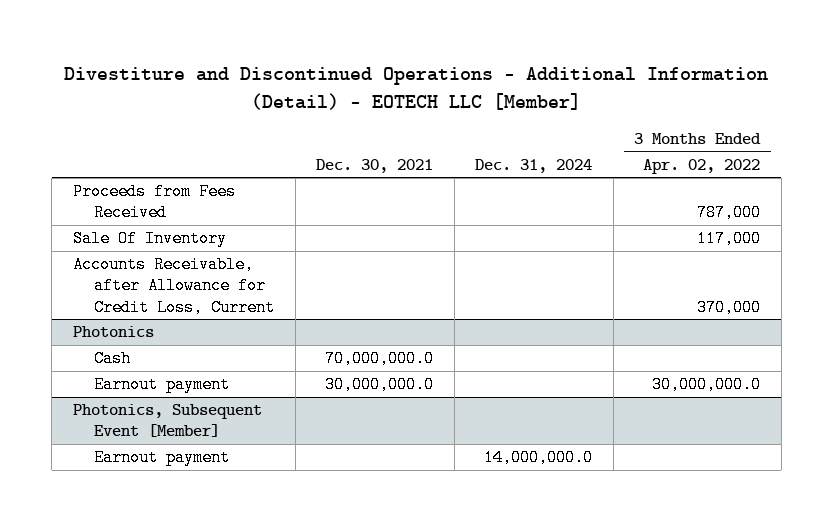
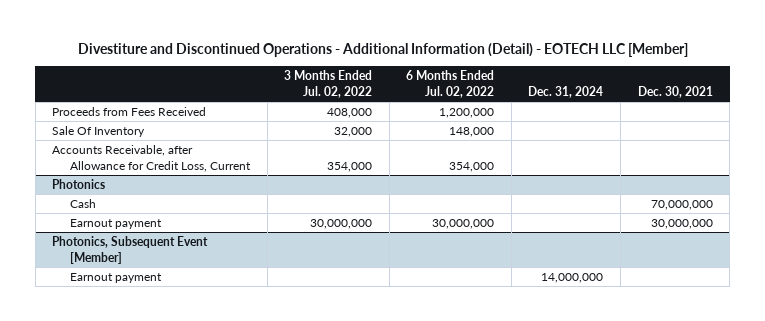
- | Dec. 30, 2021 | Dec. 31, 2024 | 3 Months Ended Apr. 02, 2022
+ | 3 Months Ended Jul. 02, 2022 | 6 Months Ended Jul. 02, 2022 | Dec. 31, 2024 | Dec. 30, 2021
@ Photonics
- Cash | 70,000,000.0 | |
- Earnout payment | 30,000,000.0 | | 30,000,000.0
+ Cash | | | | 70,000,000
+ Earnout payment | 30,000,000 | 30,000,000 | | 30,000,000
@ Photonics, Subsequent Event [Member]
- Earnout payment | | 14,000,000.0 |
+ Earnout payment | | | 14,000,000 |

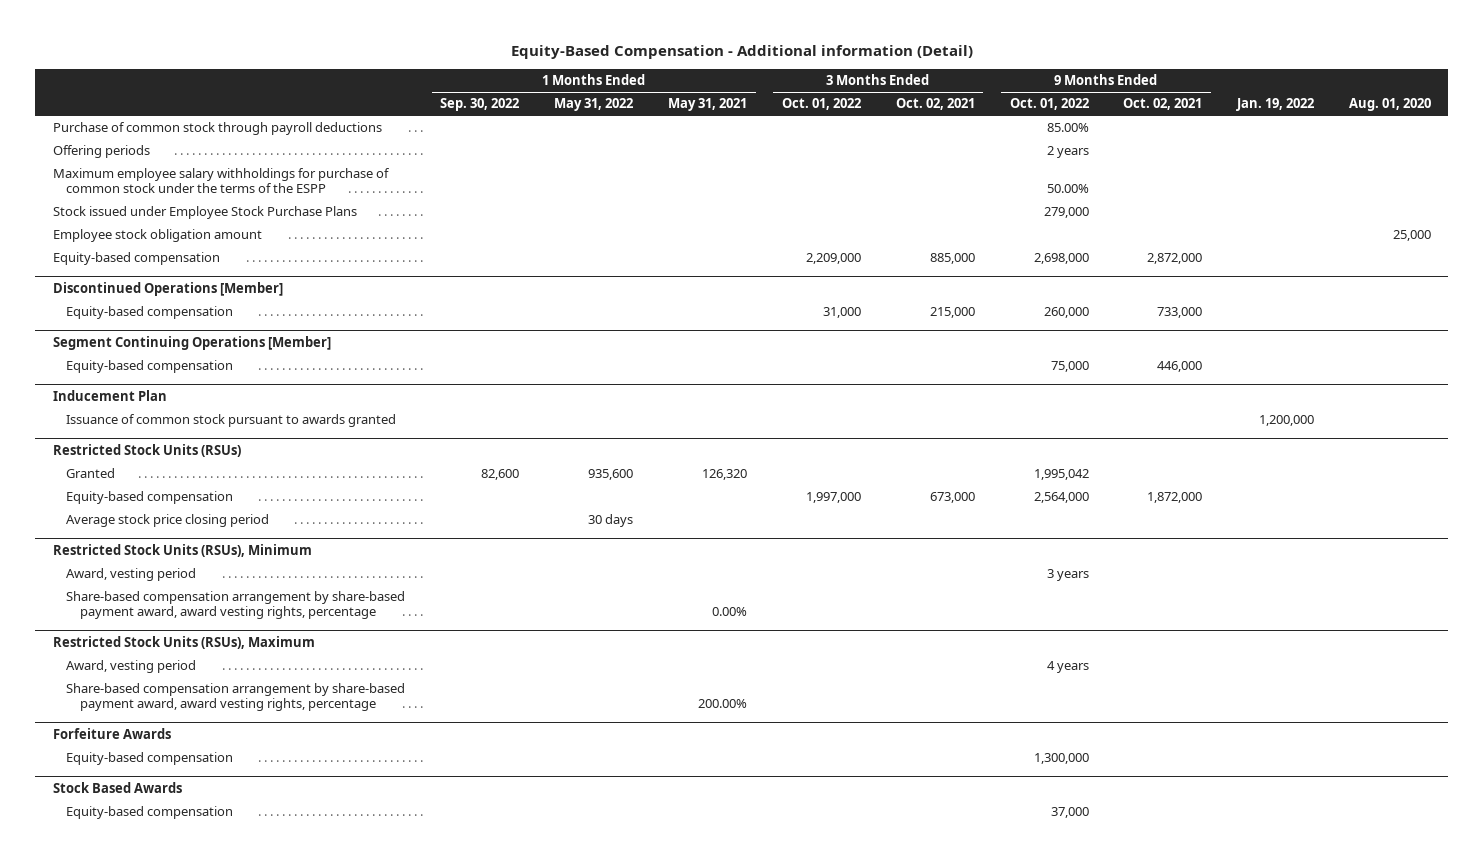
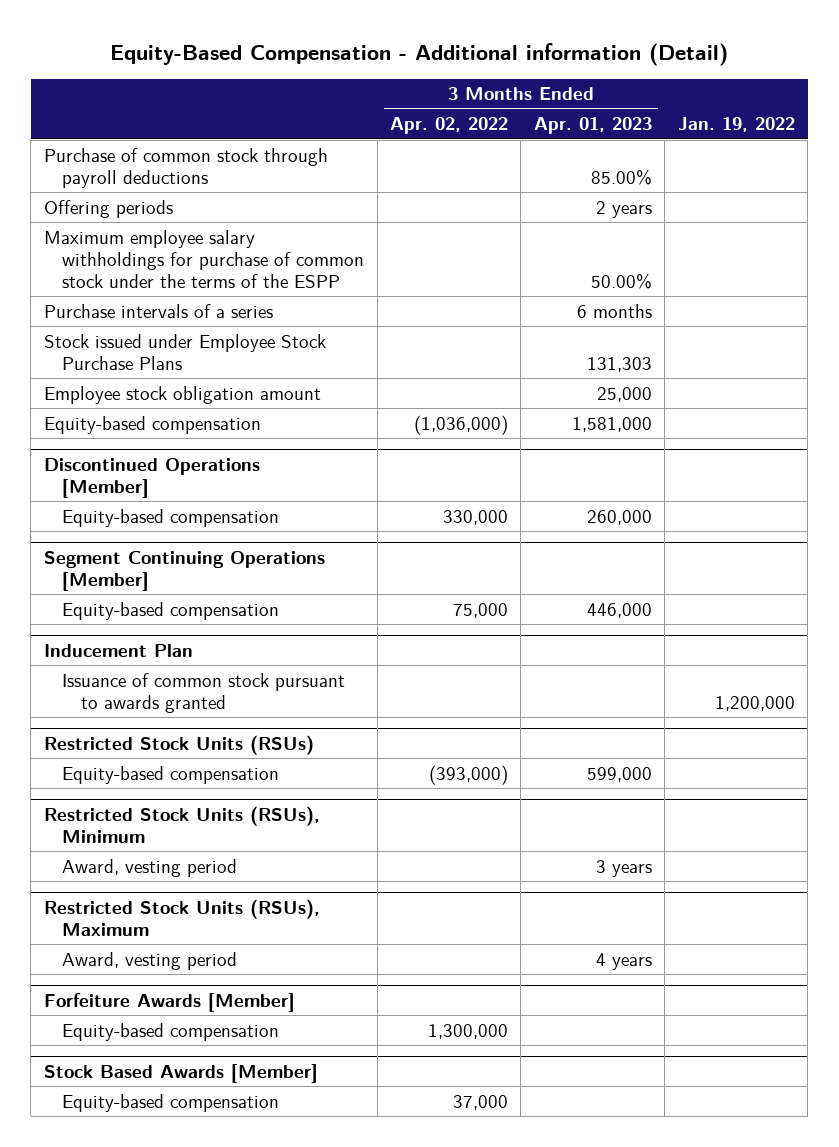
- | 1 Months Ended Sep. 30, 2022 | 1 Months Ended May 31, 2022 | 1 Months Ended May 31, 2021 | 3 Months Ended Oct. 01, 2022 | 3 Months Ended Oct. 02, 2021 | 9 Months Ended Oct. 01, 2022 | 9 Months Ended Oct. 02, 2021 | Jan. 19, 2022 | Aug. 01, 2020
+ | 3 Months Ended Apr. 02, 2022 | 3 Months Ended Apr. 01, 2023 | Jan. 19, 2022
+ Purchase intervals of a series | | 6 months |
@ Restricted Stock Units (RSUs)
- Granted | 82,600 | 935,600 | 126,320 | | | 1,995,042 | | |
- Average stock price closing period | | 30 days | | | | | | |
@ Restricted Stock Units (RSUs), Minimum
- Share-based compensation arrangement by share-based payment award, award vesting rights, percentage | | | 0.00% | | | | | |
@ Restricted Stock Units (RSUs), Maximum
- Share-based compensation arrangement by share-based payment award, award vesting rights, percentage | | | 200.00% | | | | | |
- Forfeiture Awards
+ Forfeiture Awards [Member]
- Stock Based Awards
+ Stock Based Awards [Member]

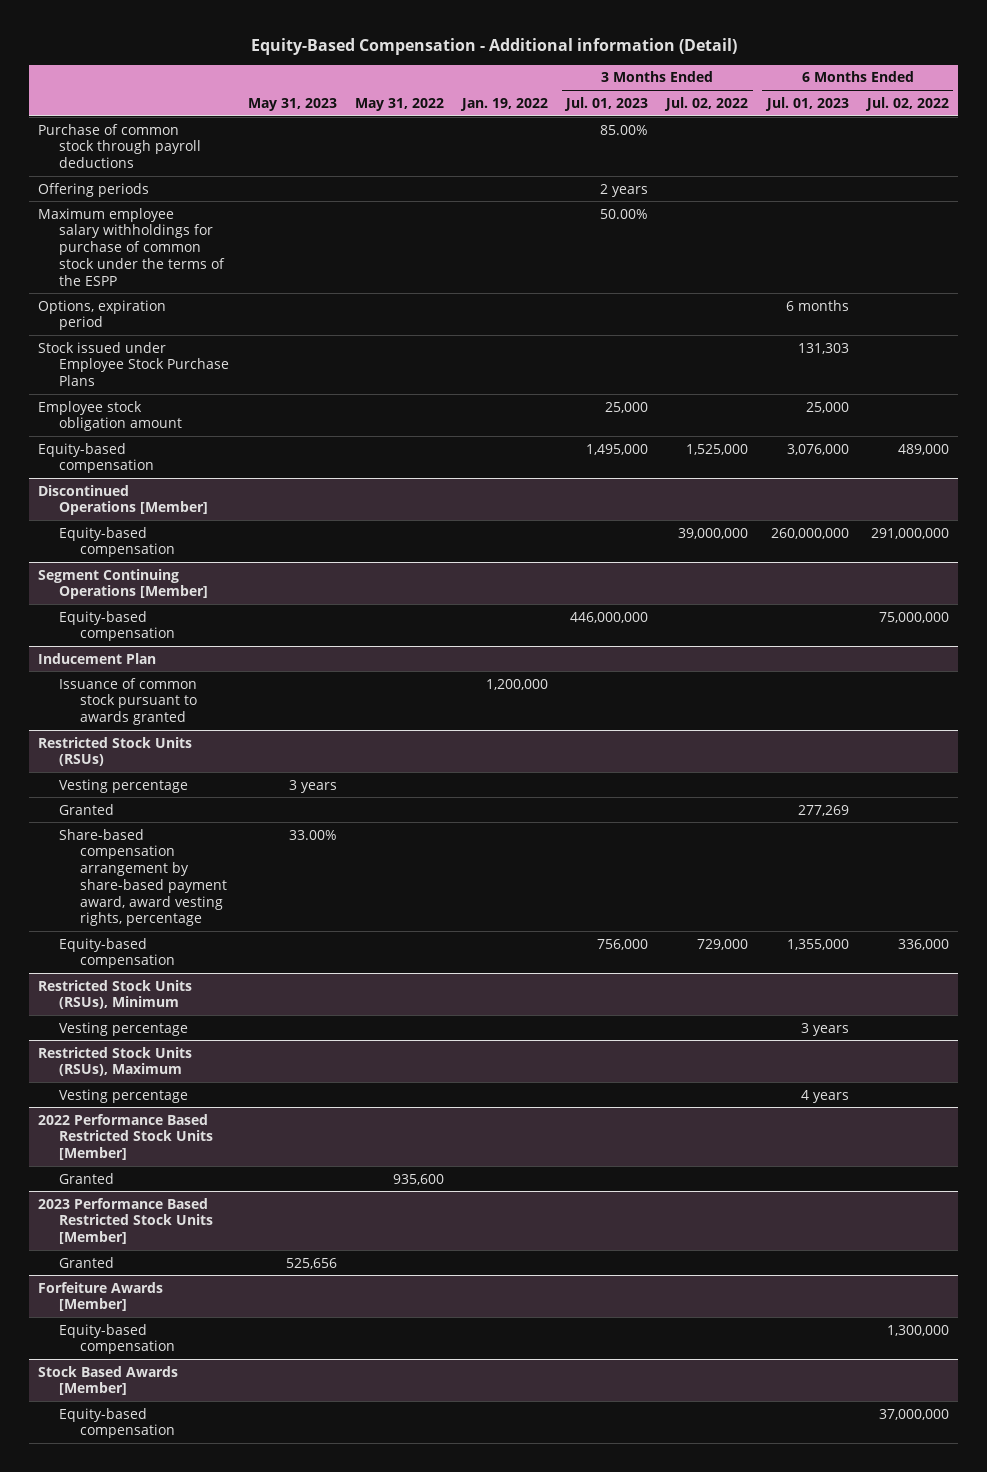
- | 3 Months Ended Apr. 02, 2022 | 3 Months Ended Apr. 01, 2023 | Jan. 19, 2022
+ | May 31, 2023 | May 31, 2022 | Jan. 19, 2022 | 3 Months Ended Jul. 01, 2023 | 3 Months Ended Jul. 02, 2022 | 6 Months Ended Jul. 01, 2023 | 6 Months Ended Jul. 02, 2022
- Purchase intervals of a series | | 6 months |
+ Options, expiration period | | | | | | 6 months |
@ Restricted Stock Units (RSUs)
+ Vesting percentage | 3 years | | | | | |
+ Granted | | | | | | 277,269 |
+ Share-based compensation arrangement by share-based payment award, award vesting rights, percentage | 33.00% | | | | | |
@ Restricted Stock Units (RSUs), Minimum
- Award, vesting period | | 3 years |
+ Vesting percentage | | | | | | 3 years |
@ Restricted Stock Units (RSUs), Maximum
- Award, vesting period | | 4 years |
+ Vesting percentage | | | | | | 4 years |
+ 2022 Performance Based Restricted Stock Units [Member]
+ Granted | | 935,600 | | | | |
+ 2023 Performance Based Restricted Stock Units [Member]
+ Granted | 525,656 | | | | | |

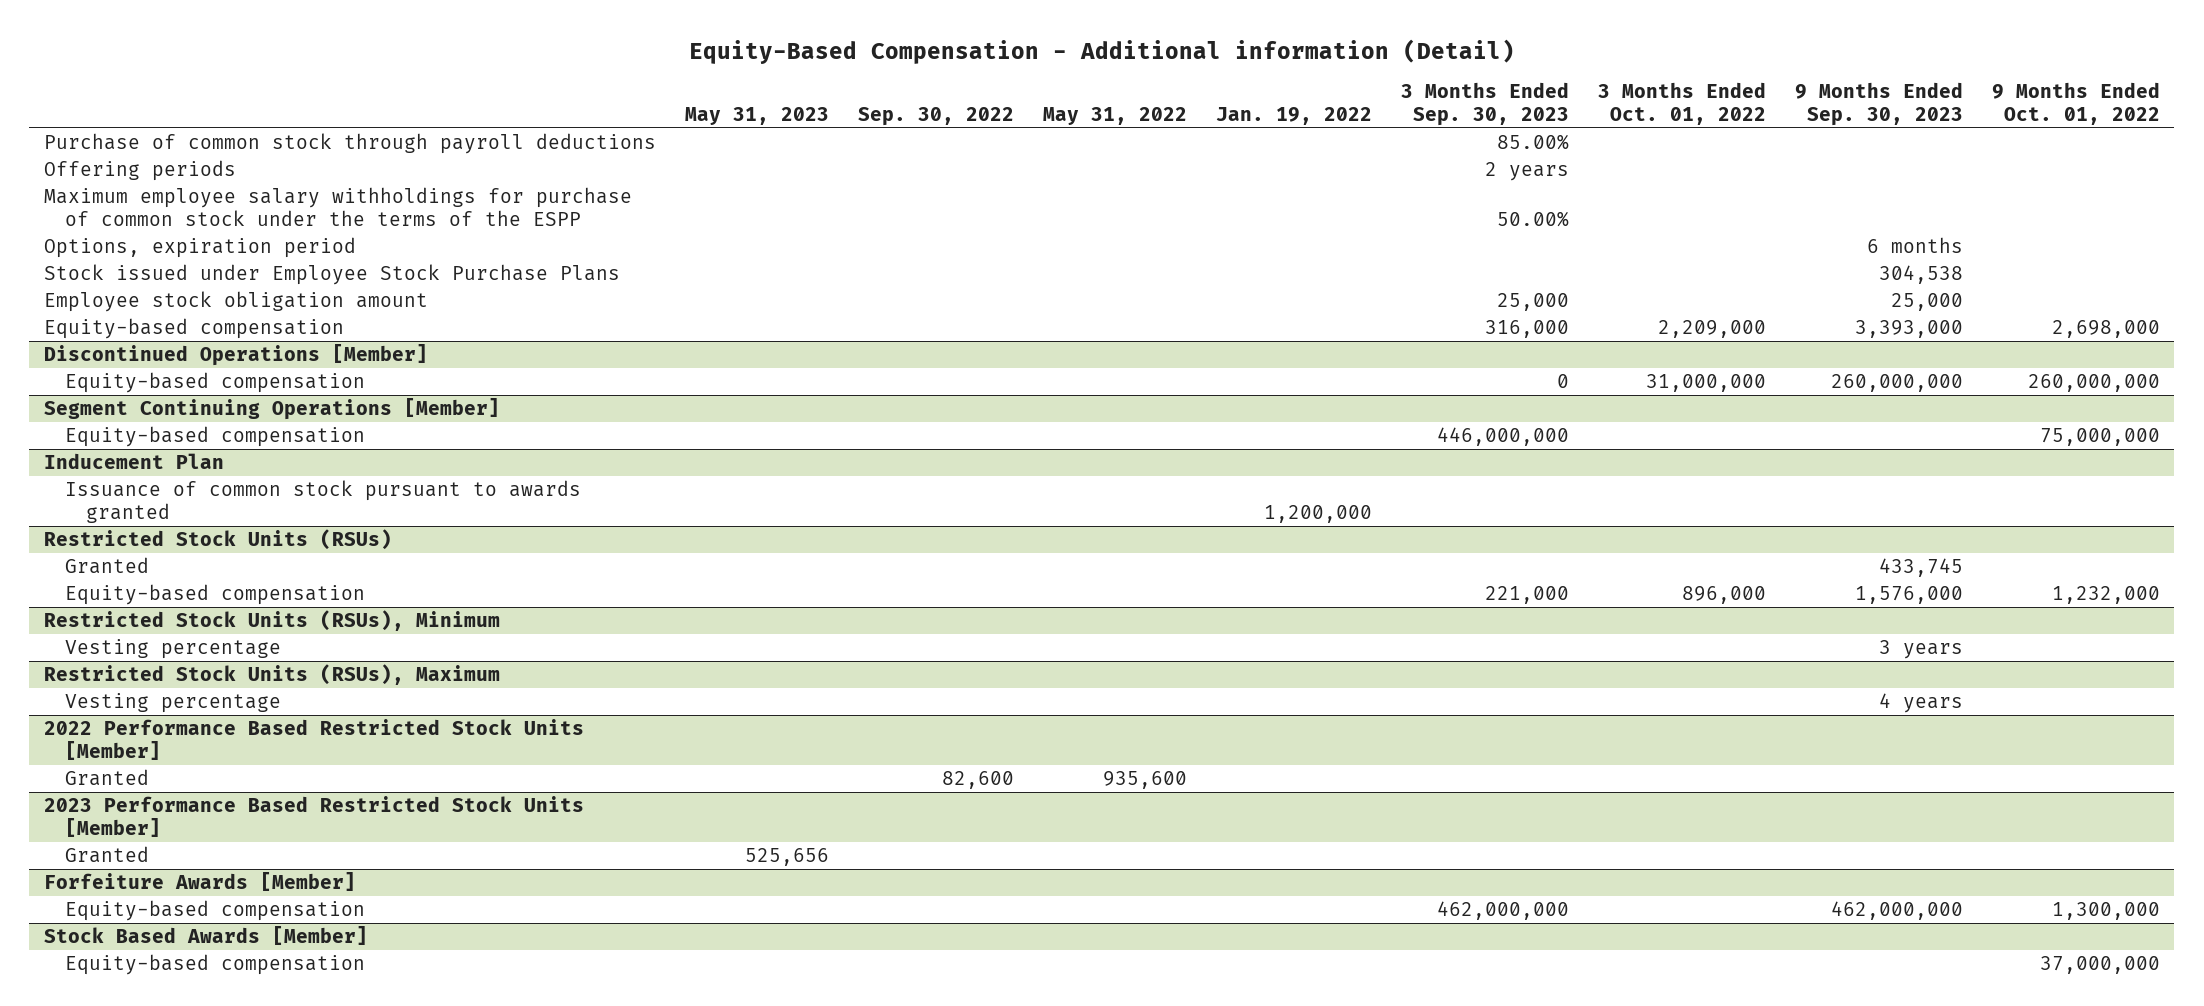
- | May 31, 2023 | May 31, 2022 | Jan. 19, 2022 | 3 Months Ended Jul. 01, 2023 | 3 Months Ended Jul. 02, 2022 | 6 Months Ended Jul. 01, 2023 | 6 Months Ended Jul. 02, 2022
+ | May 31, 2023 | Sep. 30, 2022 | May 31, 2022 | Jan. 19, 2022 | 3 Months Ended Sep. 30, 2023 | 3 Months Ended Oct. 01, 2022 | 9 Months Ended Sep. 30, 2023 | 9 Months Ended Oct. 01, 2022
@ Restricted Stock Units (RSUs)
- Vesting percentage | 3 years | | | | | |
- Share-based compensation arrangement by share-based payment award, award vesting rights, percentage | 33.00% | | | | | |

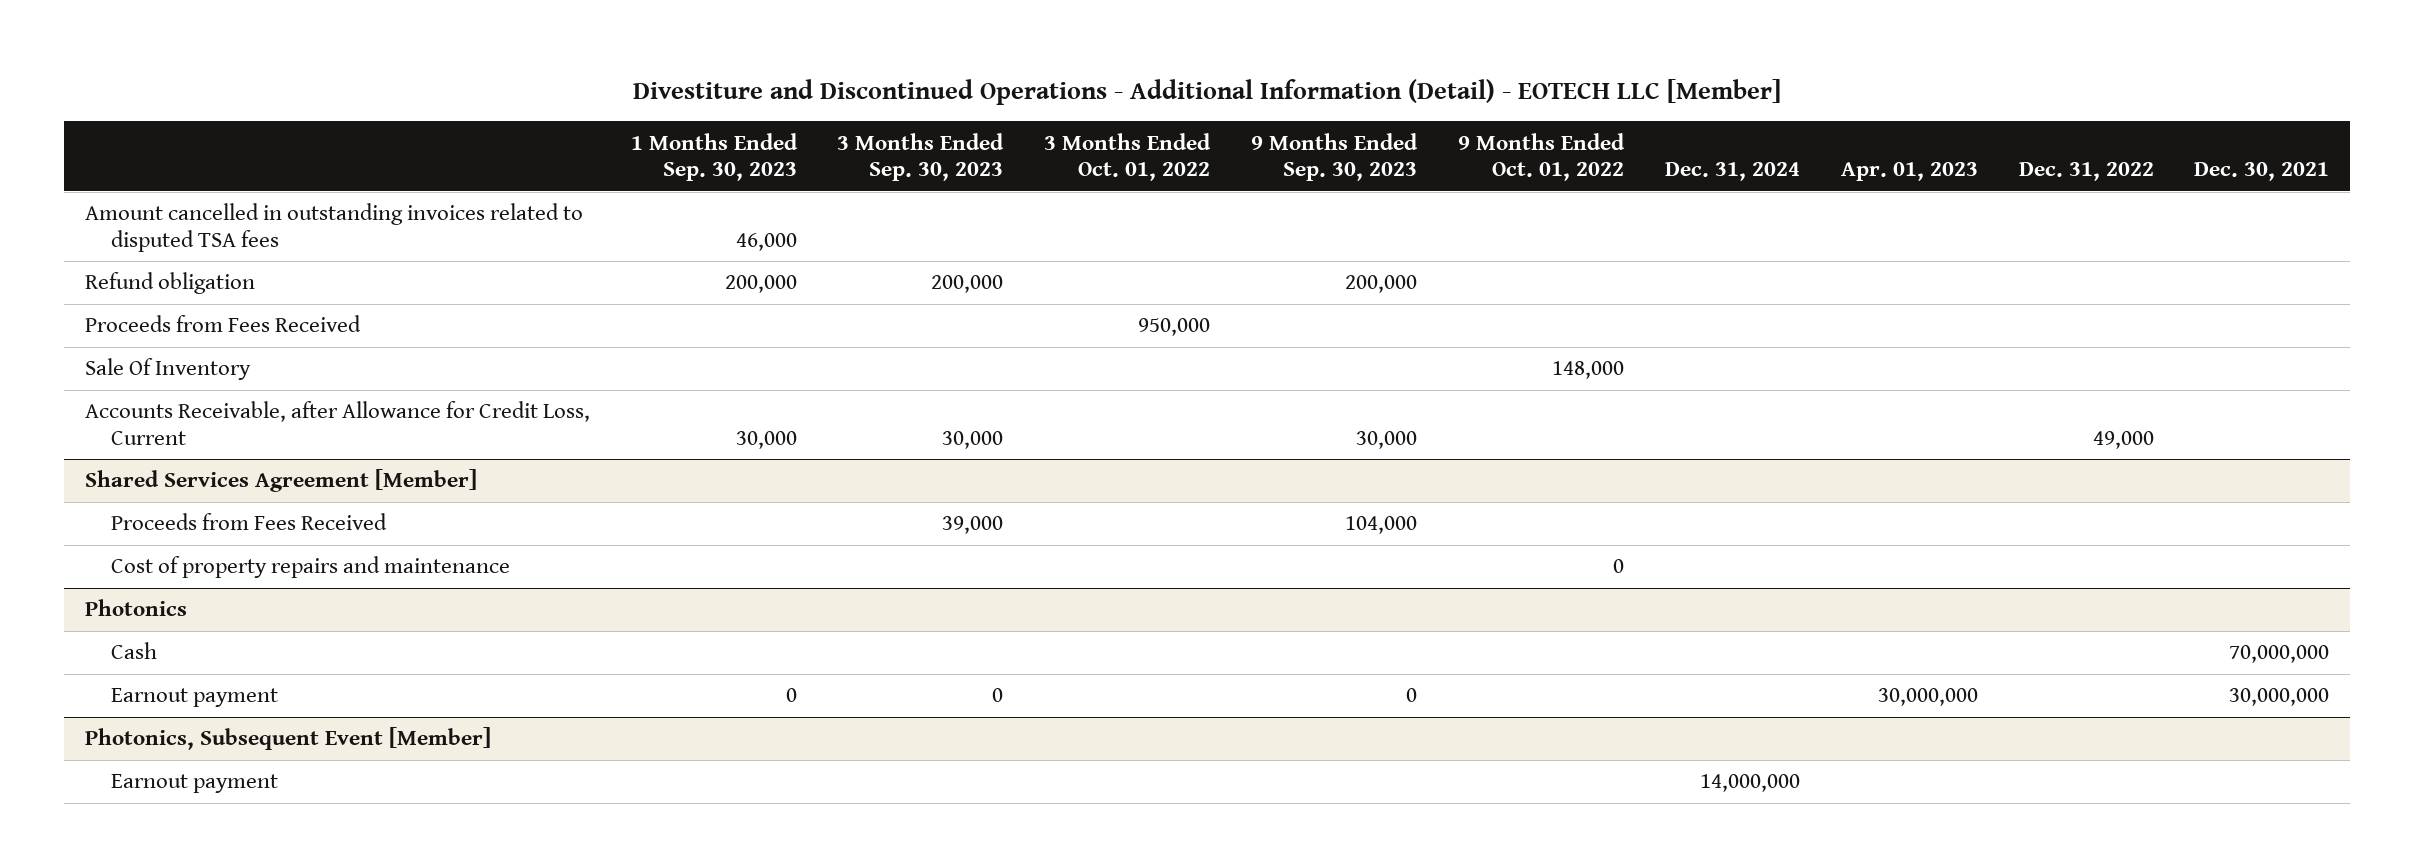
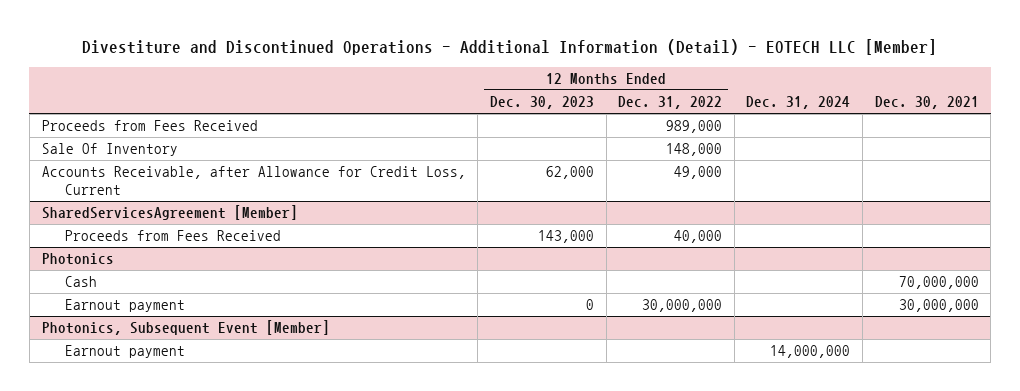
- | 1 Months Ended Sep. 30, 2023 | 3 Months Ended Sep. 30, 2023 | 3 Months Ended Oct. 01, 2022 | 9 Months Ended Sep. 30, 2023 | 9 Months Ended Oct. 01, 2022 | Dec. 31, 2024 | Apr. 01, 2023 | Dec. 31, 2022 | Dec. 30, 2021
+ | 12 Months Ended Dec. 30, 2023 | 12 Months Ended Dec. 31, 2022 | Dec. 31, 2024 | Dec. 30, 2021
- Amount cancelled in outstanding invoices related to disputed TSA fees | 46,000 | | | | | | | |
- Refund obligation | 200,000 | 200,000 | | 200,000 | | | | |
- Shared Services Agreement [Member]
+ SharedServicesAgreement [Member]
- Cost of property repairs and maintenance | | | | | 0 | | | |

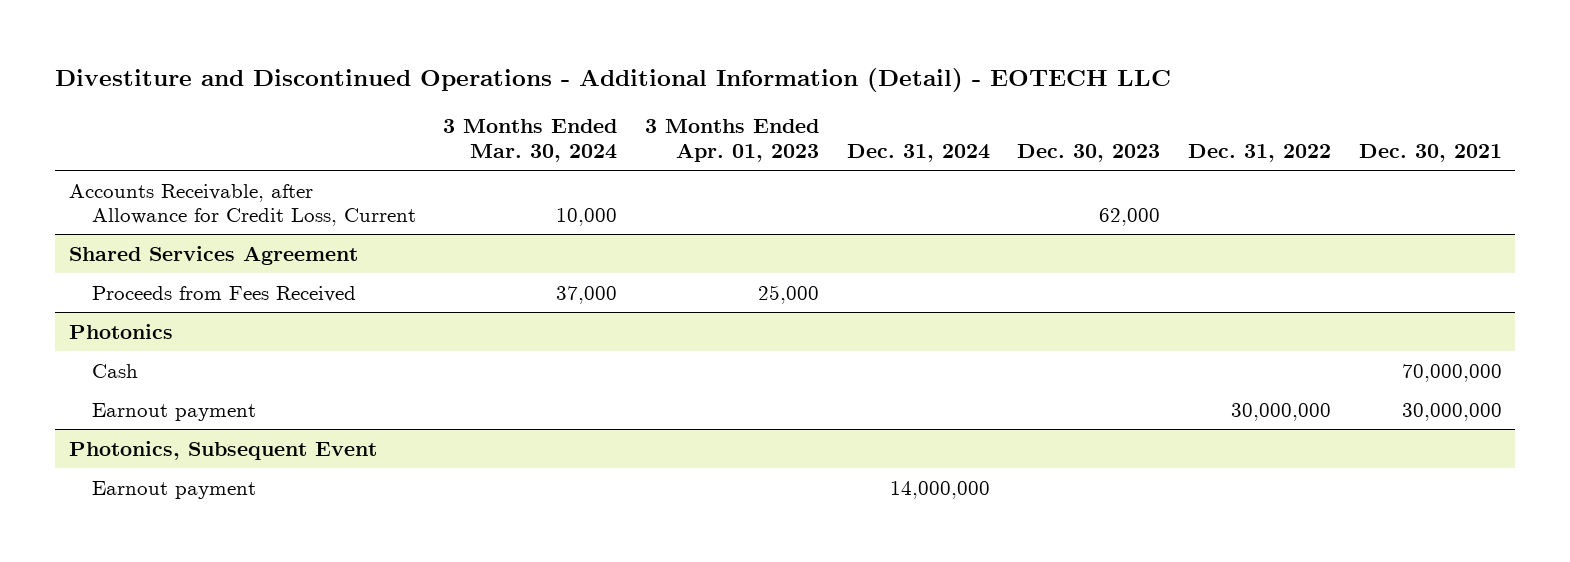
- Divestiture and Discontinued Operations - Additional Information (Detail) - EOTECH LLC [Member]
+ Divestiture and Discontinued Operations - Additional Information (Detail) - EOTECH LLC
- | 12 Months Ended Dec. 30, 2023 | 12 Months Ended Dec. 31, 2022 | Dec. 31, 2024 | Dec. 30, 2021
+ | 3 Months Ended Mar. 30, 2024 | 3 Months Ended Apr. 01, 2023 | Dec. 31, 2024 | Dec. 30, 2023 | Dec. 31, 2022 | Dec. 30, 2021
- Proceeds from Fees Received | | 989,000 | |
- Sale Of Inventory | | 148,000 | |
- SharedServicesAgreement [Member]
+ Shared Services Agreement
- Photonics, Subsequent Event [Member]
+ Photonics, Subsequent Event

